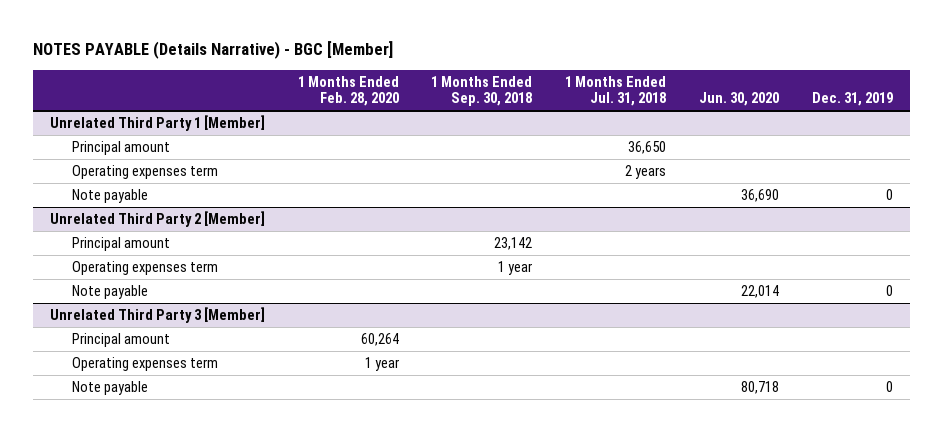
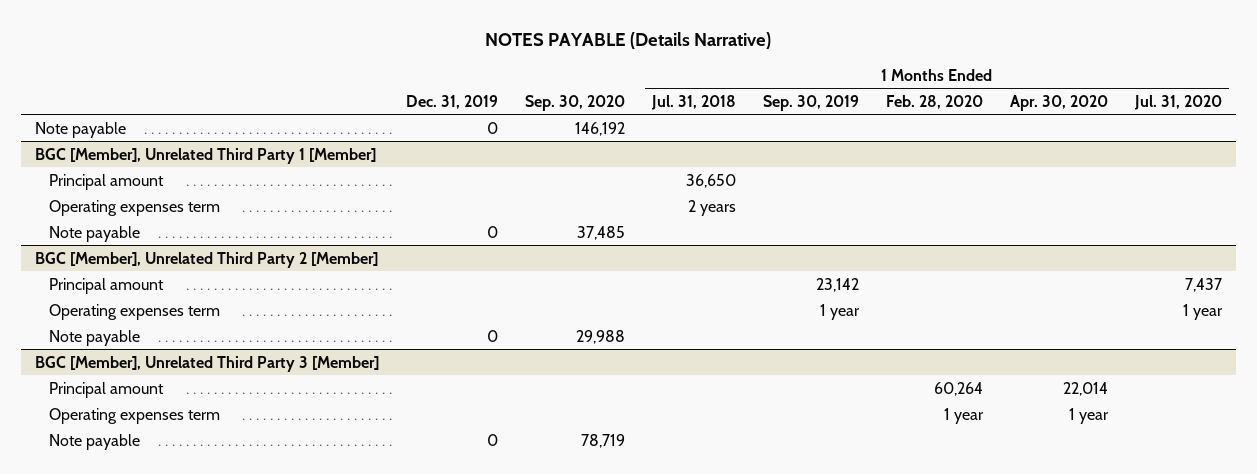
- NOTES PAYABLE (Details Narrative) - BGC [Member]
+ NOTES PAYABLE (Details Narrative)
- | 1 Months Ended Feb. 28, 2020 | 1 Months Ended Sep. 30, 2018 | 1 Months Ended Jul. 31, 2018 | Jun. 30, 2020 | Dec. 31, 2019
+ | Dec. 31, 2019 | Sep. 30, 2020 | 1 Months Ended Jul. 31, 2018 | 1 Months Ended Sep. 30, 2019 | 1 Months Ended Feb. 28, 2020 | 1 Months Ended Apr. 30, 2020 | 1 Months Ended Jul. 31, 2020
- Unrelated Third Party 1 [Member]
+ Note payable | 0 | 146,192 | | | | |
+ BGC [Member], Unrelated Third Party 1 [Member]
- Unrelated Third Party 2 [Member]
+ BGC [Member], Unrelated Third Party 2 [Member]
- Unrelated Third Party 3 [Member]
+ BGC [Member], Unrelated Third Party 3 [Member]

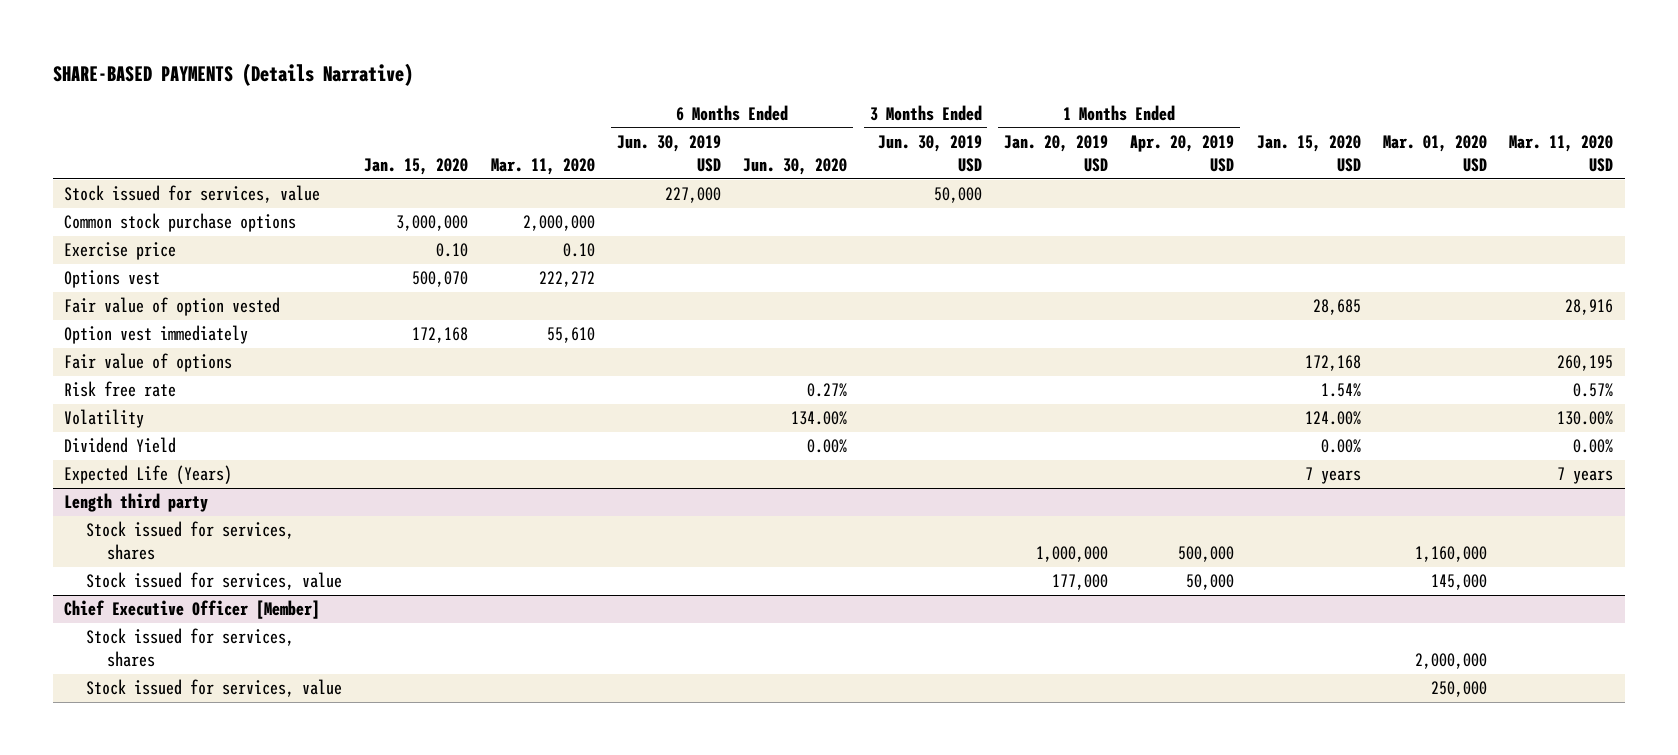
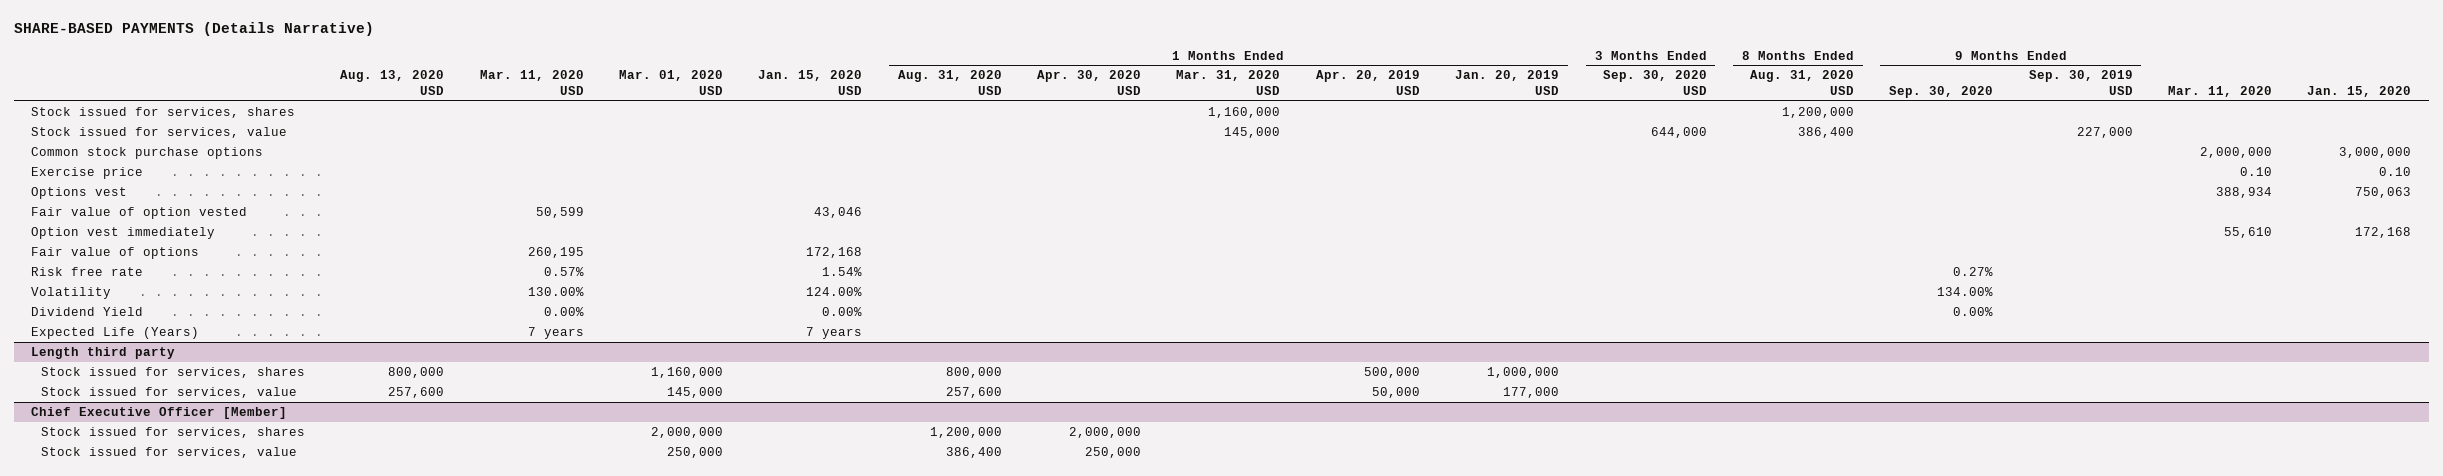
- | Jan. 15, 2020 | Mar. 11, 2020 | 6 Months Ended Jun. 30, 2019 USD | 6 Months Ended Jun. 30, 2020 | 3 Months Ended Jun. 30, 2019 USD | 1 Months Ended Jan. 20, 2019 USD | 1 Months Ended Apr. 20, 2019 USD | Jan. 15, 2020 USD | Mar. 01, 2020 USD | Mar. 11, 2020 USD
+ | Aug. 13, 2020 USD | Mar. 11, 2020 USD | Mar. 01, 2020 USD | Jan. 15, 2020 USD | 1 Months Ended Aug. 31, 2020 USD | 1 Months Ended Apr. 30, 2020 USD | 1 Months Ended Mar. 31, 2020 USD | 1 Months Ended Apr. 20, 2019 USD | 1 Months Ended Jan. 20, 2019 USD | 3 Months Ended Sep. 30, 2020 USD | 8 Months Ended Aug. 31, 2020 USD | 9 Months Ended Sep. 30, 2020 | 9 Months Ended Sep. 30, 2019 USD | Mar. 11, 2020 | Jan. 15, 2020
+ Stock issued for services, shares | | | | | | | 1,160,000 | | | | 1,200,000 | | | |
- Options vest | 500,070 | 222,272 | | | | | | | |
- Fair value of option vested | | | | | | | | 28,685 | | 28,916
+ Options vest | | | | | | | | | | | | | | 388,934 | 750,063
+ Fair value of option vested | | 50,599 | | 43,046 | | | | | | | | | | |

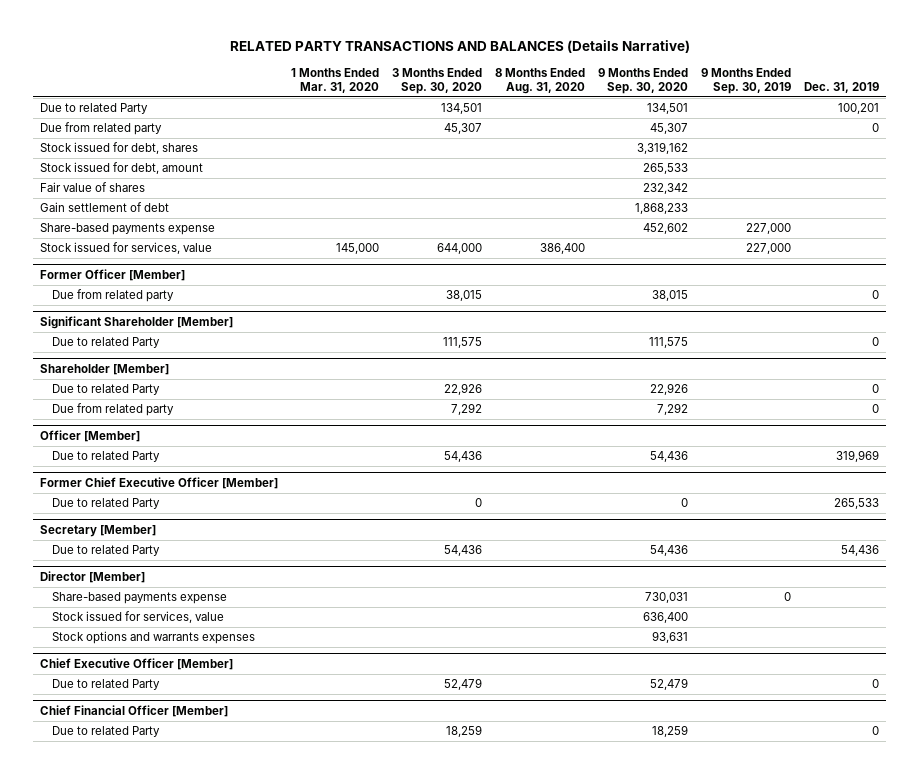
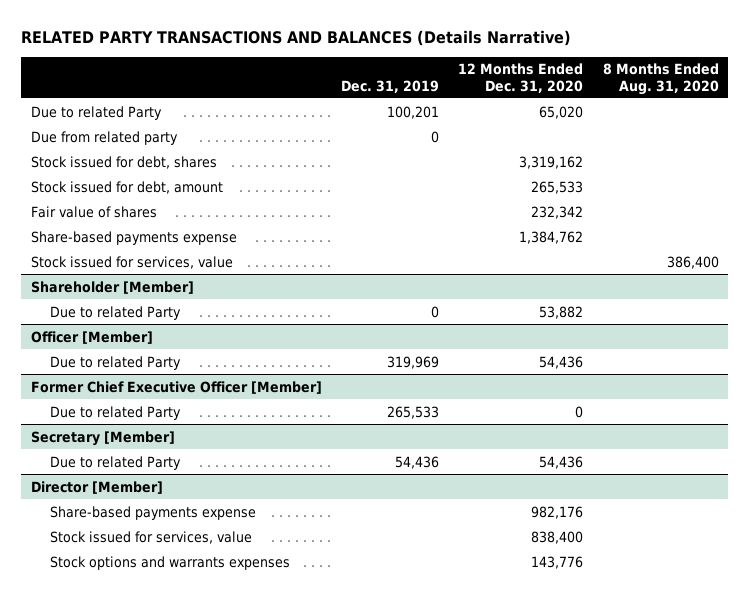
- | 1 Months Ended Mar. 31, 2020 | 3 Months Ended Sep. 30, 2020 | 8 Months Ended Aug. 31, 2020 | 9 Months Ended Sep. 30, 2020 | 9 Months Ended Sep. 30, 2019 | Dec. 31, 2019
+ | Dec. 31, 2019 | 12 Months Ended Dec. 31, 2020 | 8 Months Ended Aug. 31, 2020
- Gain settlement of debt | | | | 1,868,233 | |
- Former Officer [Member]
- Due from related party | | 38,015 | | 38,015 | | 0
- Significant Shareholder [Member]
- Due to related Party | | 111,575 | | 111,575 | | 0
@ Shareholder [Member]
- Due from related party | | 7,292 | | 7,292 | | 0
- Chief Executive Officer [Member]
- Due to related Party | | 52,479 | | 52,479 | | 0
- Chief Financial Officer [Member]
- Due to related Party | | 18,259 | | 18,259 | | 0

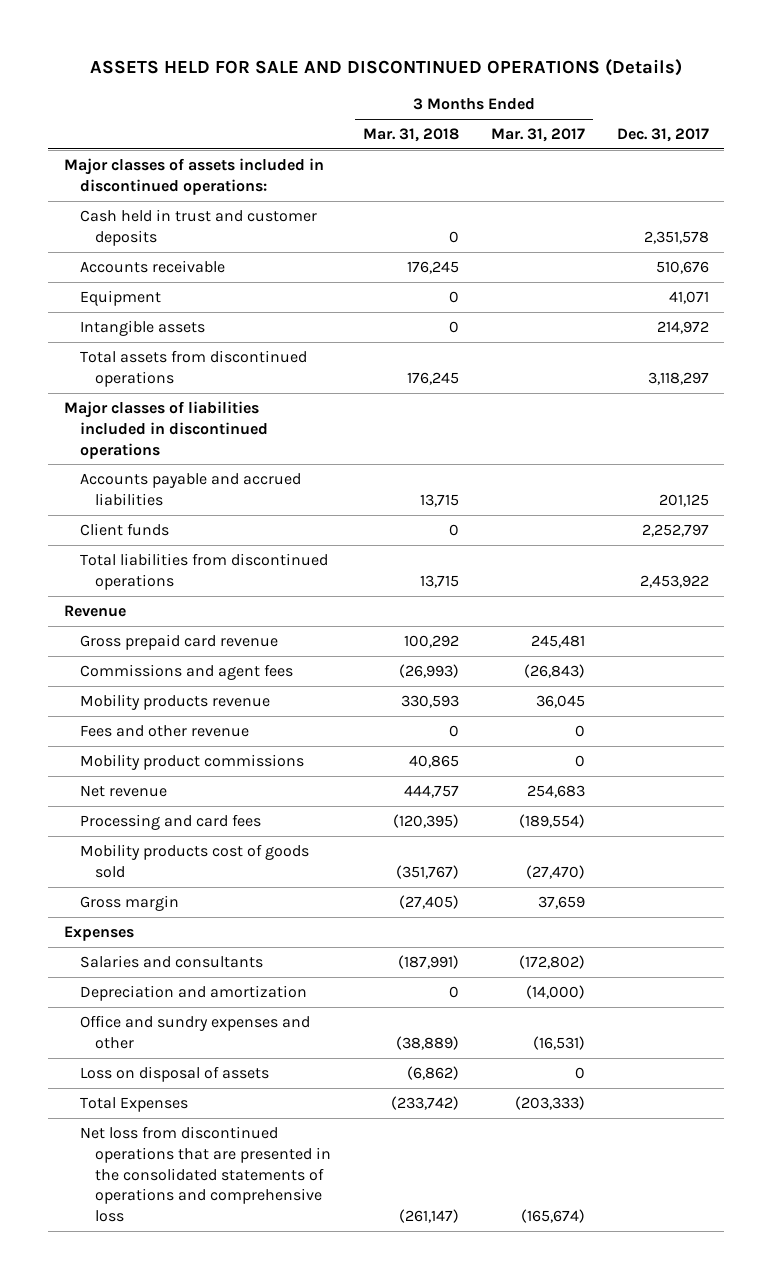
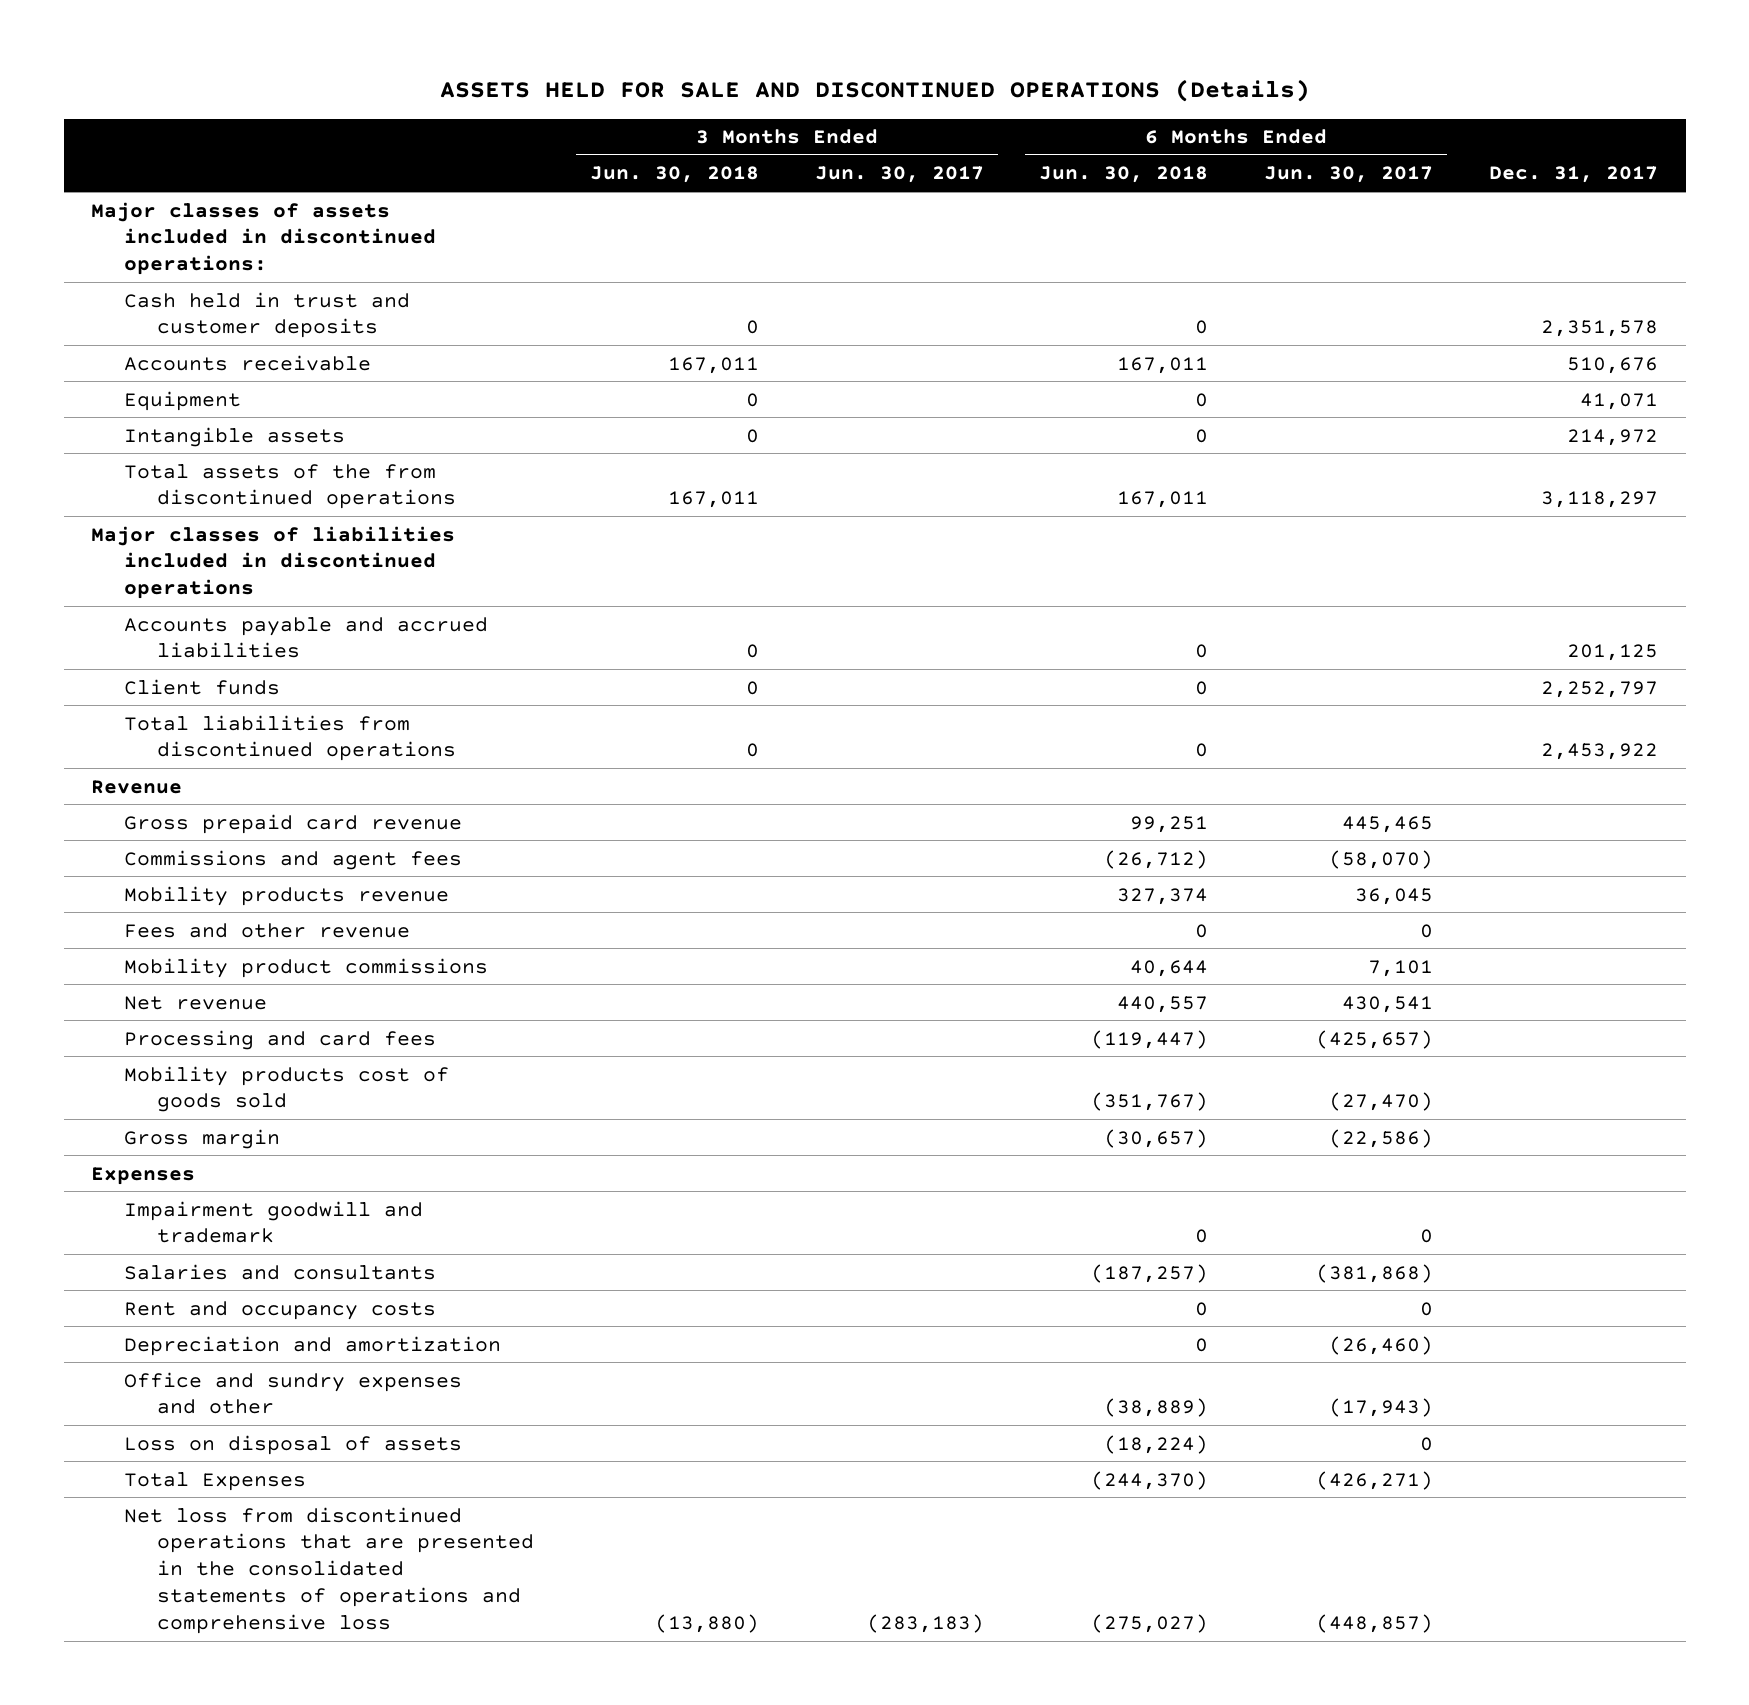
- | 3 Months Ended Mar. 31, 2018 | 3 Months Ended Mar. 31, 2017 | Dec. 31, 2017
+ | 3 Months Ended Jun. 30, 2018 | 3 Months Ended Jun. 30, 2017 | 6 Months Ended Jun. 30, 2018 | 6 Months Ended Jun. 30, 2017 | Dec. 31, 2017
- Total assets from discontinued operations | 176,245 | | 3,118,297
+ Total assets of the from discontinued operations | 167,011 | | 167,011 | | 3,118,297
+ Impairment goodwill and trademark | | | 0 | 0 |
+ Rent and occupancy costs | | | 0 | 0 |

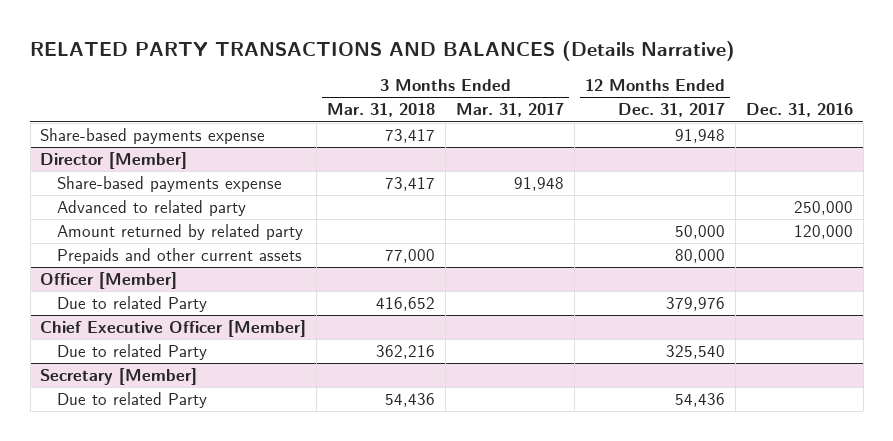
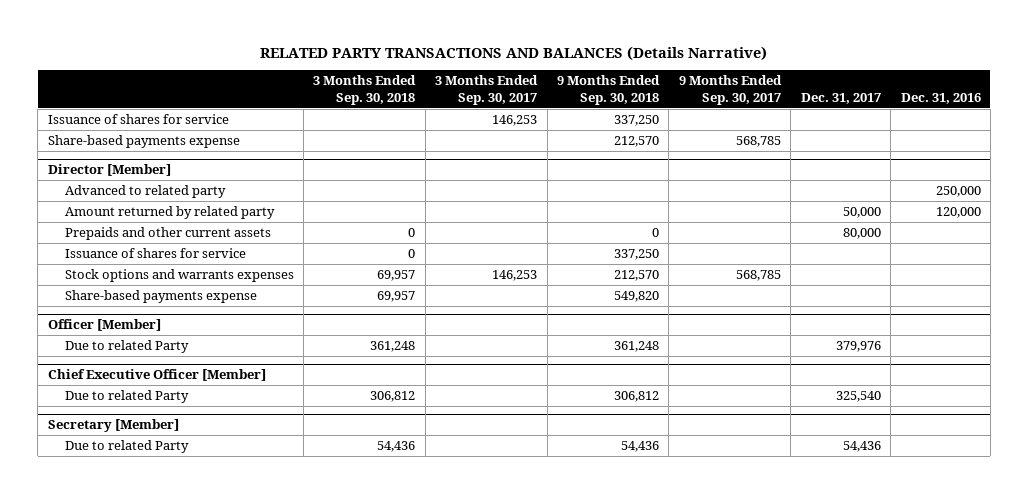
- | 3 Months Ended Mar. 31, 2018 | 3 Months Ended Mar. 31, 2017 | 12 Months Ended Dec. 31, 2017 | Dec. 31, 2016
+ | 3 Months Ended Sep. 30, 2018 | 3 Months Ended Sep. 30, 2017 | 9 Months Ended Sep. 30, 2018 | 9 Months Ended Sep. 30, 2017 | Dec. 31, 2017 | Dec. 31, 2016
+ Issuance of shares for service | | 146,253 | 337,250 | | |
@ Director [Member]
+ Issuance of shares for service | 0 | | 337,250 | | |
+ Stock options and warrants expenses | 69,957 | 146,253 | 212,570 | 568,785 | |
moved down: Share-based payments expense | 69,957 | | 549,820 | | |

